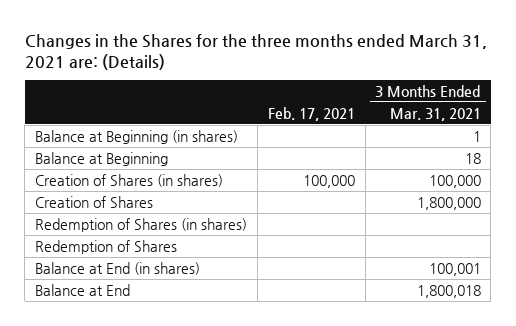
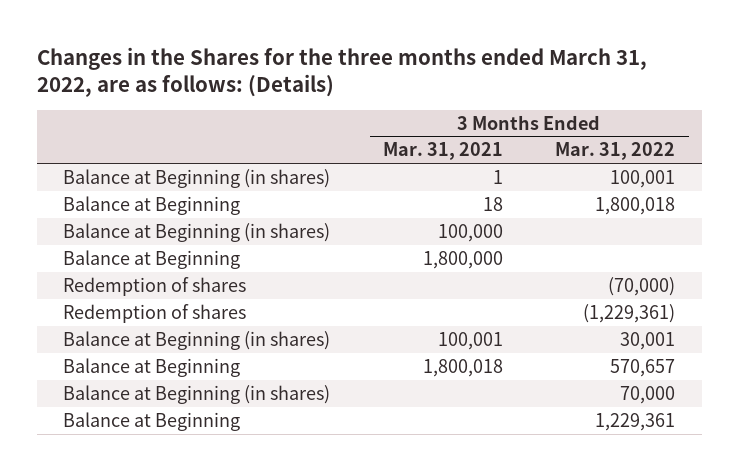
- Changes in the Shares for the three months ended March 31, 2021 are: (Details)
+ Changes in the Shares for the three months ended March 31, 2022, are as follows: (Details)
- | Feb. 17, 2021 | 3 Months Ended Mar. 31, 2021
+ | 3 Months Ended Mar. 31, 2021 | 3 Months Ended Mar. 31, 2022
- Creation of Shares (in shares) | 100,000 | 100,000
- Creation of Shares | | 1,800,000
- Redemption of Shares (in shares)
- Redemption of Shares
- Balance at End (in shares) | | 100,001
- Balance at End | | 1,800,018
+ Balance at Beginning (in shares) | 100,000 |
+ Balance at Beginning | 1,800,000 |
+ Redemption of shares | | (70,000)
+ Redemption of shares | | (1,229,361)
+ Balance at Beginning (in shares) | 100,001 | 30,001
+ Balance at Beginning | 1,800,018 | 570,657
+ Balance at Beginning (in shares) | | 70,000
+ Balance at Beginning | | 1,229,361

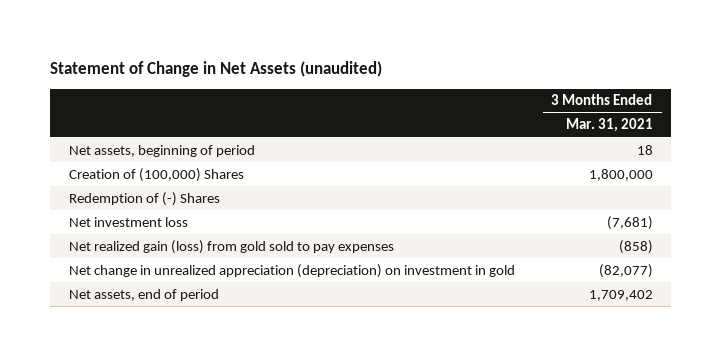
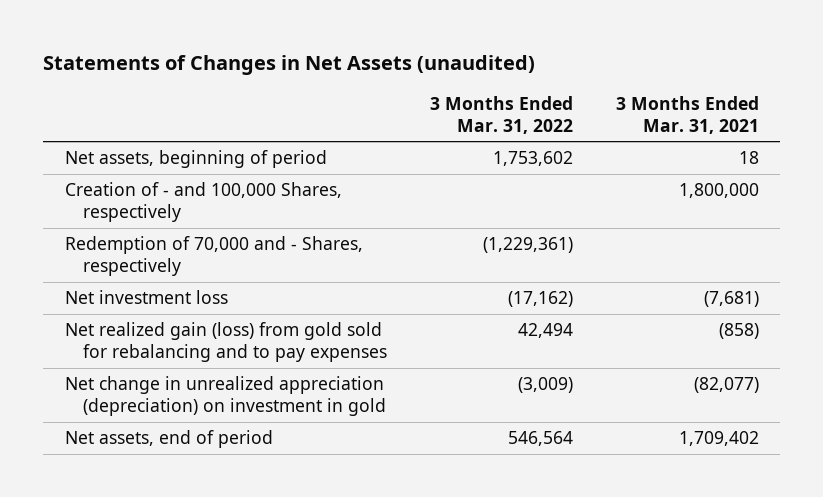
- Statement of Change in Net Assets (unaudited)
+ Statements of Changes in Net Assets (unaudited)
- | 3 Months Ended Mar. 31, 2021
+ | 3 Months Ended Mar. 31, 2022 | 3 Months Ended Mar. 31, 2021
- Creation of (100,000) Shares | 1,800,000
- Redemption of (-) Shares
+ Creation of - and 100,000 Shares, respectively | | 1,800,000
+ Redemption of 70,000 and - Shares, respectively | (1,229,361) |
- Net realized gain (loss) from gold sold to pay expenses | (858)
+ Net realized gain (loss) from gold sold for rebalancing and to pay expenses | 42,494 | (858)

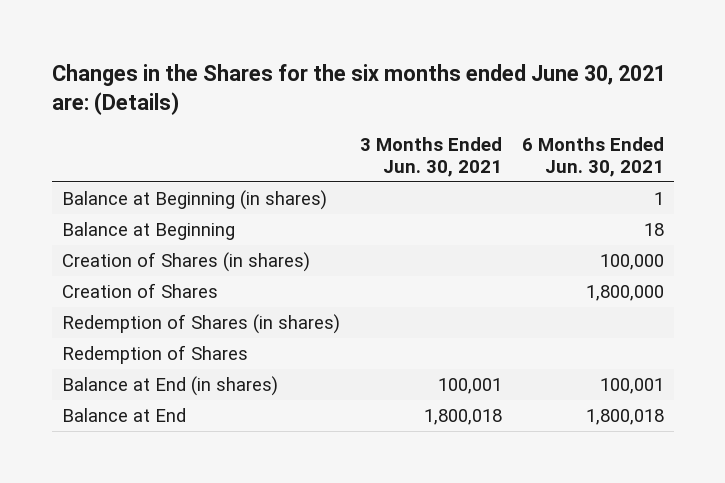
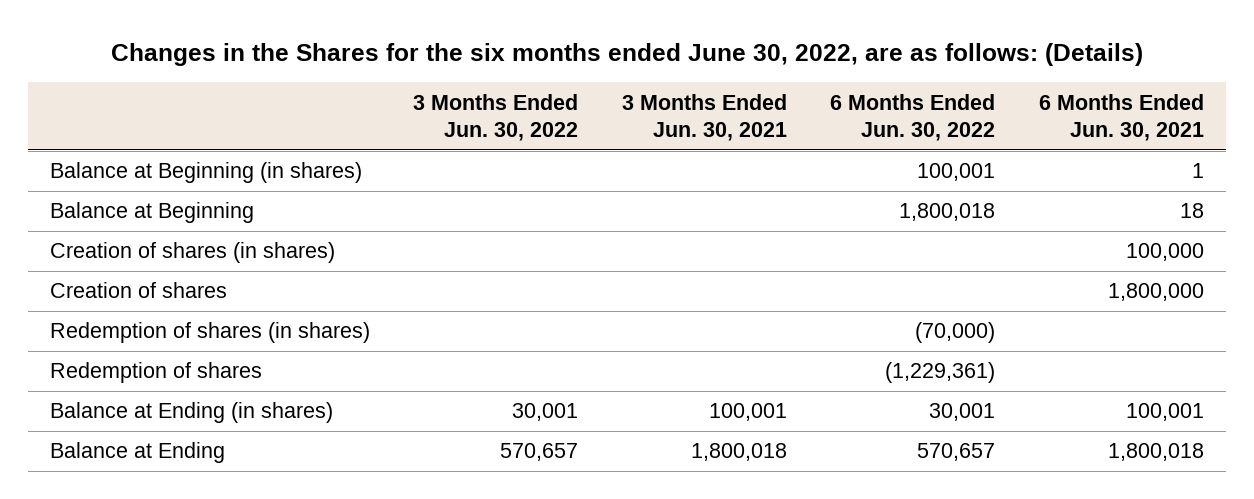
- Changes in the Shares for the six months ended June 30, 2021 are: (Details)
+ Changes in the Shares for the six months ended June 30, 2022, are as follows: (Details)
- | 3 Months Ended Jun. 30, 2021 | 6 Months Ended Jun. 30, 2021
+ | 3 Months Ended Jun. 30, 2022 | 3 Months Ended Jun. 30, 2021 | 6 Months Ended Jun. 30, 2022 | 6 Months Ended Jun. 30, 2021
- Creation of Shares (in shares) | | 100,000
- Creation of Shares | | 1,800,000
- Redemption of Shares (in shares)
- Redemption of Shares
- Balance at End (in shares) | 100,001 | 100,001
- Balance at End | 1,800,018 | 1,800,018
+ Creation of shares (in shares) | | | | 100,000
+ Creation of shares | | | | 1,800,000
+ Redemption of shares (in shares) | | | (70,000) |
+ Redemption of shares | | | (1,229,361) |
+ Balance at Ending (in shares) | 30,001 | 100,001 | 30,001 | 100,001
+ Balance at Ending | 570,657 | 1,800,018 | 570,657 | 1,800,018

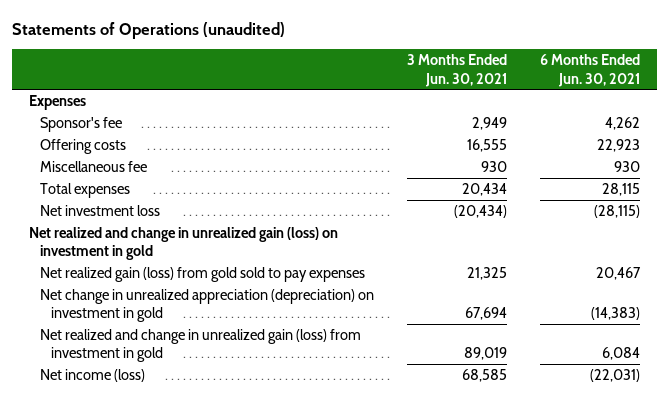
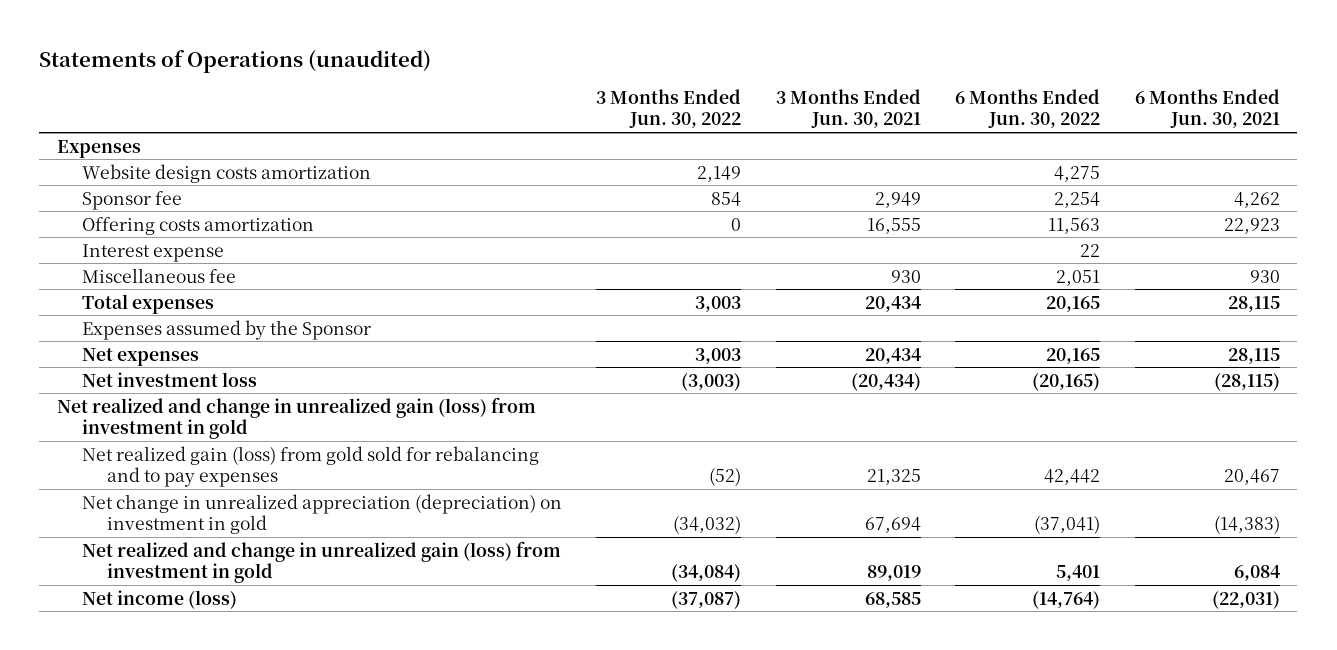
- | 3 Months Ended Jun. 30, 2021 | 6 Months Ended Jun. 30, 2021
+ | 3 Months Ended Jun. 30, 2022 | 3 Months Ended Jun. 30, 2021 | 6 Months Ended Jun. 30, 2022 | 6 Months Ended Jun. 30, 2021
- Sponsor's fee | 2,949 | 4,262
- Offering costs | 16,555 | 22,923
+ Website design costs amortization | 2,149 | | 4,275 |
+ Sponsor fee | 854 | 2,949 | 2,254 | 4,262
+ Offering costs amortization | 0 | 16,555 | 11,563 | 22,923
+ Interest expense | | | 22 |
+ Expenses assumed by the Sponsor
+ Net expenses | 3,003 | 20,434 | 20,165 | 28,115
- Net realized and change in unrealized gain (loss) on investment in gold
- Net realized gain (loss) from gold sold to pay expenses | 21,325 | 20,467
+ Net realized and change in unrealized gain (loss) from investment in gold
+ Net realized gain (loss) from gold sold for rebalancing and to pay expenses | (52) | 21,325 | 42,442 | 20,467

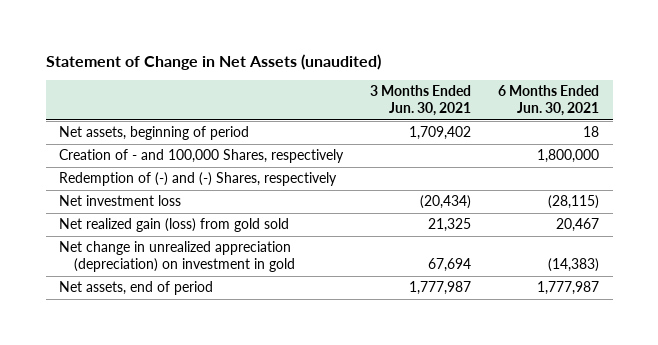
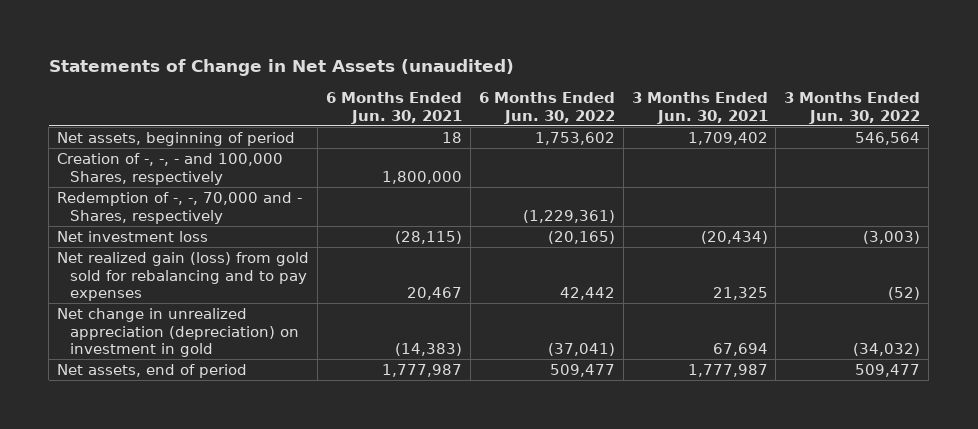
- Statement of Change in Net Assets (unaudited)
+ Statements of Change in Net Assets (unaudited)
- | 3 Months Ended Jun. 30, 2021 | 6 Months Ended Jun. 30, 2021
+ | 6 Months Ended Jun. 30, 2021 | 6 Months Ended Jun. 30, 2022 | 3 Months Ended Jun. 30, 2021 | 3 Months Ended Jun. 30, 2022
- Creation of - and 100,000 Shares, respectively | | 1,800,000
- Redemption of (-) and (-) Shares, respectively
+ Creation of -, -, - and 100,000 Shares, respectively | 1,800,000 | | |
+ Redemption of -, -, 70,000 and - Shares, respectively | | (1,229,361) | |
- Net realized gain (loss) from gold sold | 21,325 | 20,467
+ Net realized gain (loss) from gold sold for rebalancing and to pay expenses | 20,467 | 42,442 | 21,325 | (52)

